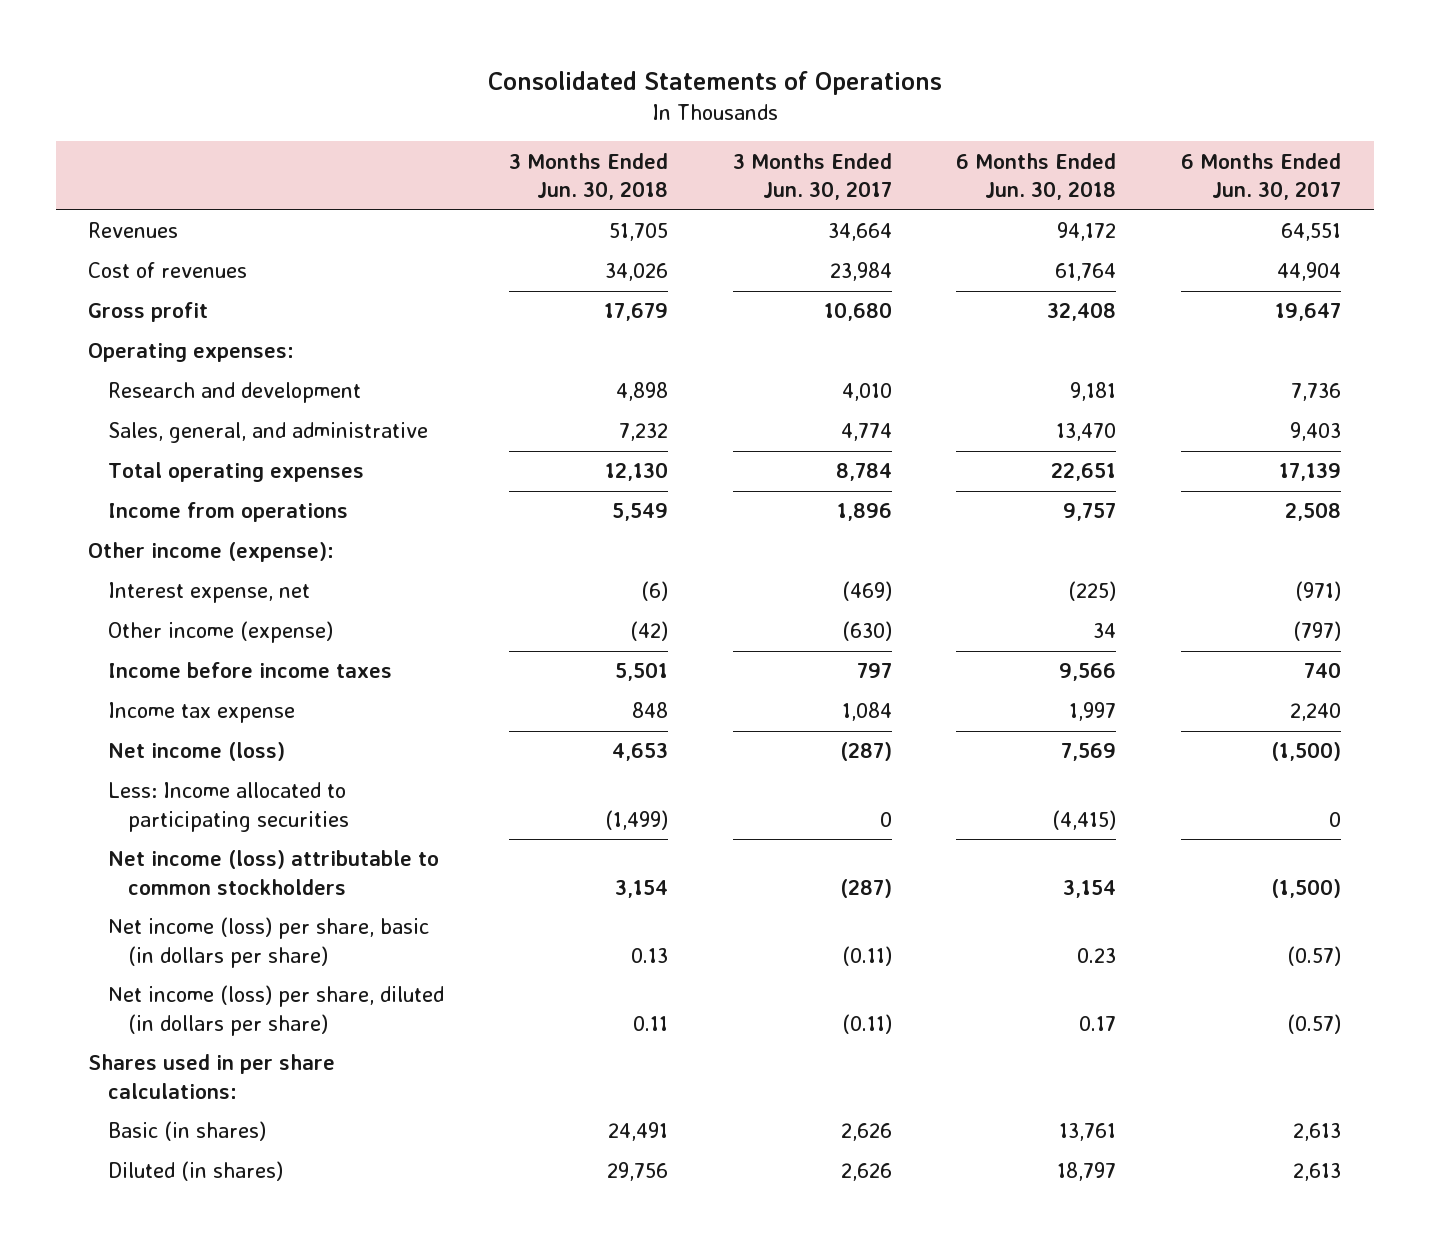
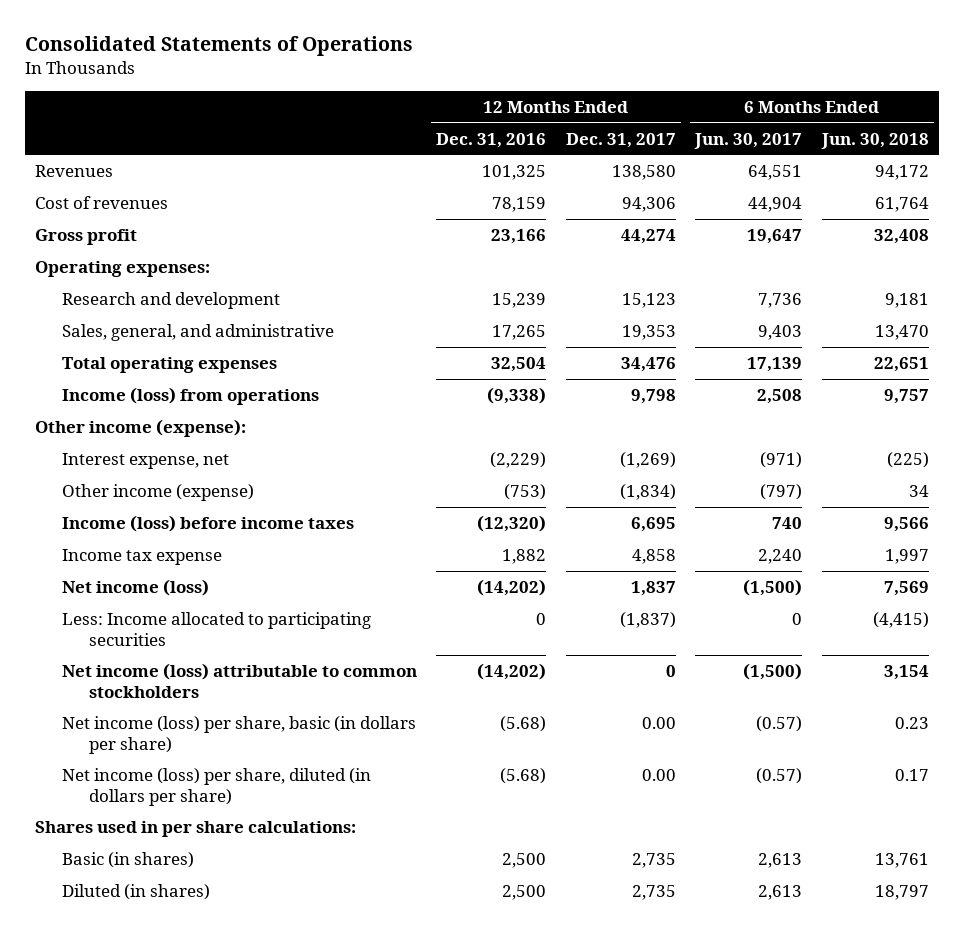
- | 3 Months Ended Jun. 30, 2018 | 3 Months Ended Jun. 30, 2017 | 6 Months Ended Jun. 30, 2018 | 6 Months Ended Jun. 30, 2017
+ | 12 Months Ended Dec. 31, 2016 | 12 Months Ended Dec. 31, 2017 | 6 Months Ended Jun. 30, 2017 | 6 Months Ended Jun. 30, 2018
- Income from operations | 5,549 | 1,896 | 9,757 | 2,508
+ Income (loss) from operations | (9,338) | 9,798 | 2,508 | 9,757
- Income before income taxes | 5,501 | 797 | 9,566 | 740
+ Income (loss) before income taxes | (12,320) | 6,695 | 740 | 9,566

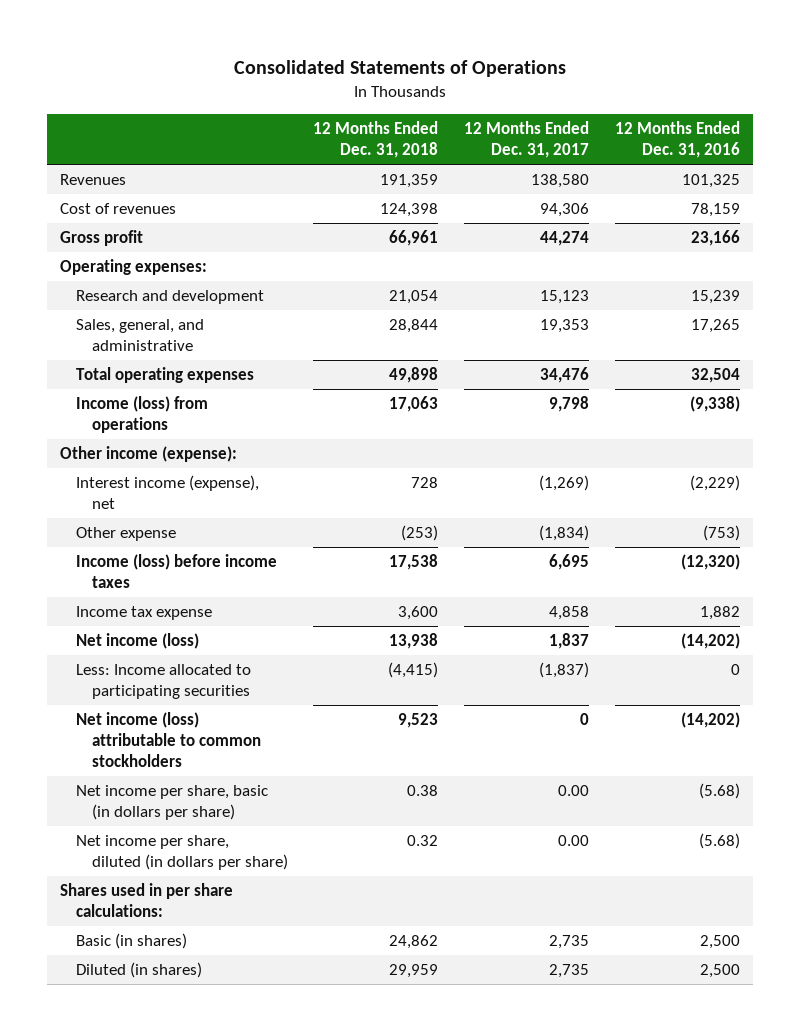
- | 12 Months Ended Dec. 31, 2016 | 12 Months Ended Dec. 31, 2017 | 6 Months Ended Jun. 30, 2017 | 6 Months Ended Jun. 30, 2018
+ | 12 Months Ended Dec. 31, 2018 | 12 Months Ended Dec. 31, 2017 | 12 Months Ended Dec. 31, 2016
- Interest expense, net | (2,229) | (1,269) | (971) | (225)
- Other income (expense) | (753) | (1,834) | (797) | 34
+ Interest income (expense), net | 728 | (1,269) | (2,229)
+ Other expense | (253) | (1,834) | (753)
- Net income (loss) per share, basic (in dollars per share) | (5.68) | 0.00 | (0.57) | 0.23
- Net income (loss) per share, diluted (in dollars per share) | (5.68) | 0.00 | (0.57) | 0.17
+ Net income per share, basic (in dollars per share) | 0.38 | 0.00 | (5.68)
+ Net income per share, diluted (in dollars per share) | 0.32 | 0.00 | (5.68)

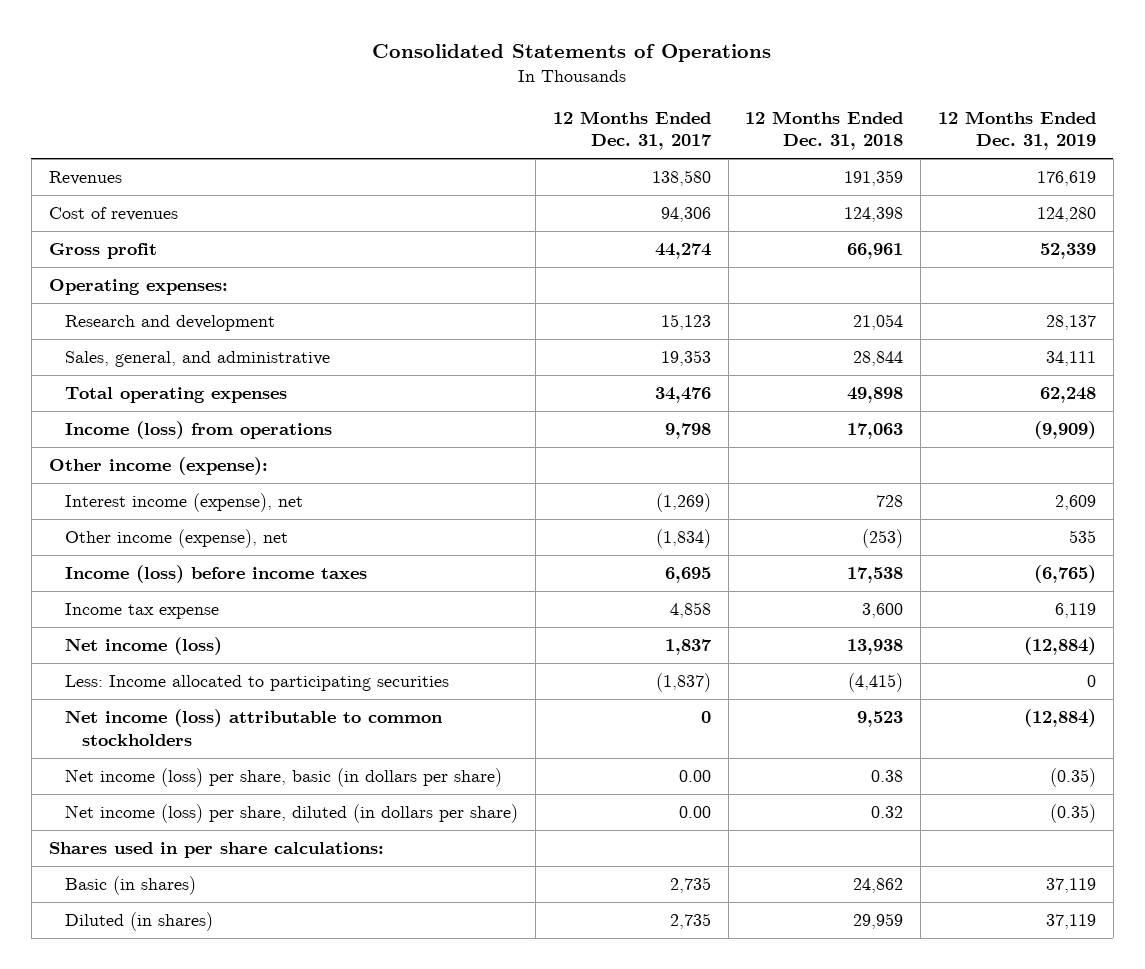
- | 12 Months Ended Dec. 31, 2018 | 12 Months Ended Dec. 31, 2017 | 12 Months Ended Dec. 31, 2016
+ | 12 Months Ended Dec. 31, 2017 | 12 Months Ended Dec. 31, 2018 | 12 Months Ended Dec. 31, 2019
- Other expense | (253) | (1,834) | (753)
+ Other income (expense), net | (1,834) | (253) | 535
- Net income per share, basic (in dollars per share) | 0.38 | 0.00 | (5.68)
- Net income per share, diluted (in dollars per share) | 0.32 | 0.00 | (5.68)
+ Net income (loss) per share, basic (in dollars per share) | 0.00 | 0.38 | (0.35)
+ Net income (loss) per share, diluted (in dollars per share) | 0.00 | 0.32 | (0.35)

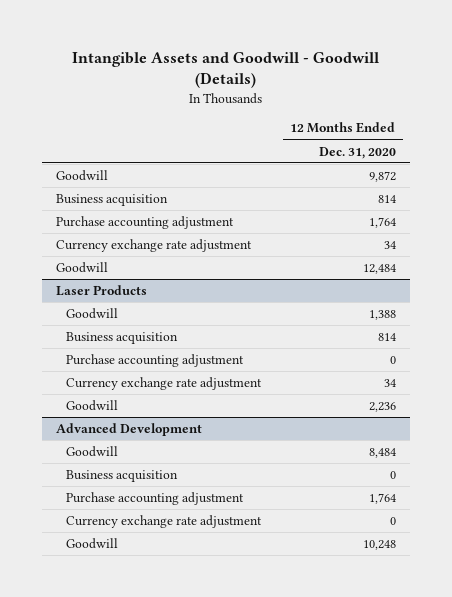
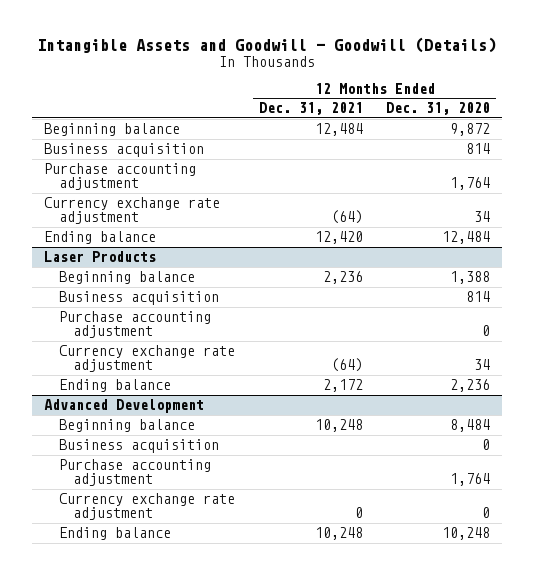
- | 12 Months Ended Dec. 31, 2020
+ | 12 Months Ended Dec. 31, 2021 | 12 Months Ended Dec. 31, 2020
- Goodwill | 9,872
+ Beginning balance | 12,484 | 9,872
- Goodwill | 12,484
+ Ending balance | 12,420 | 12,484
@ Laser Products
- Goodwill | 1,388
+ Beginning balance | 2,236 | 1,388
- Goodwill | 2,236
+ Ending balance | 2,172 | 2,236
@ Advanced Development
- Goodwill | 8,484
+ Beginning balance | 10,248 | 8,484
- Goodwill | 10,248
+ Ending balance | 10,248 | 10,248

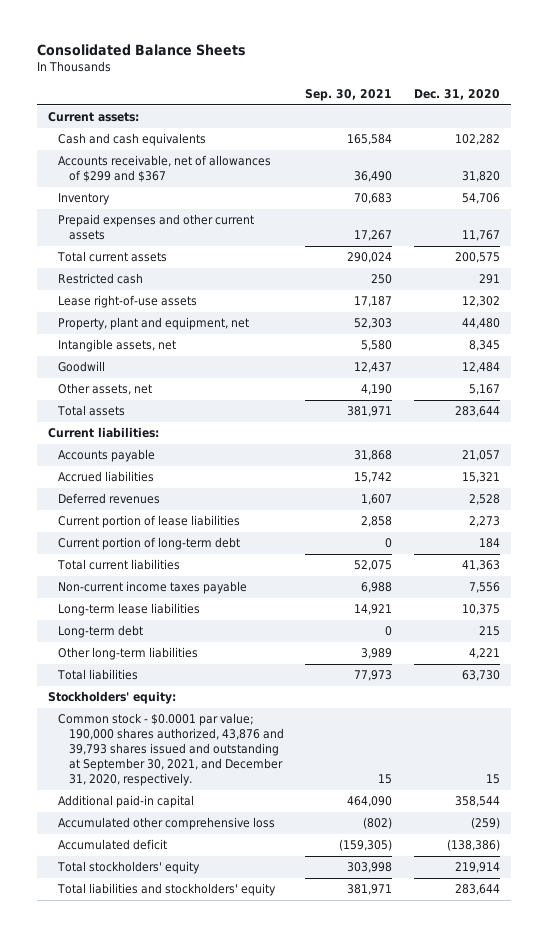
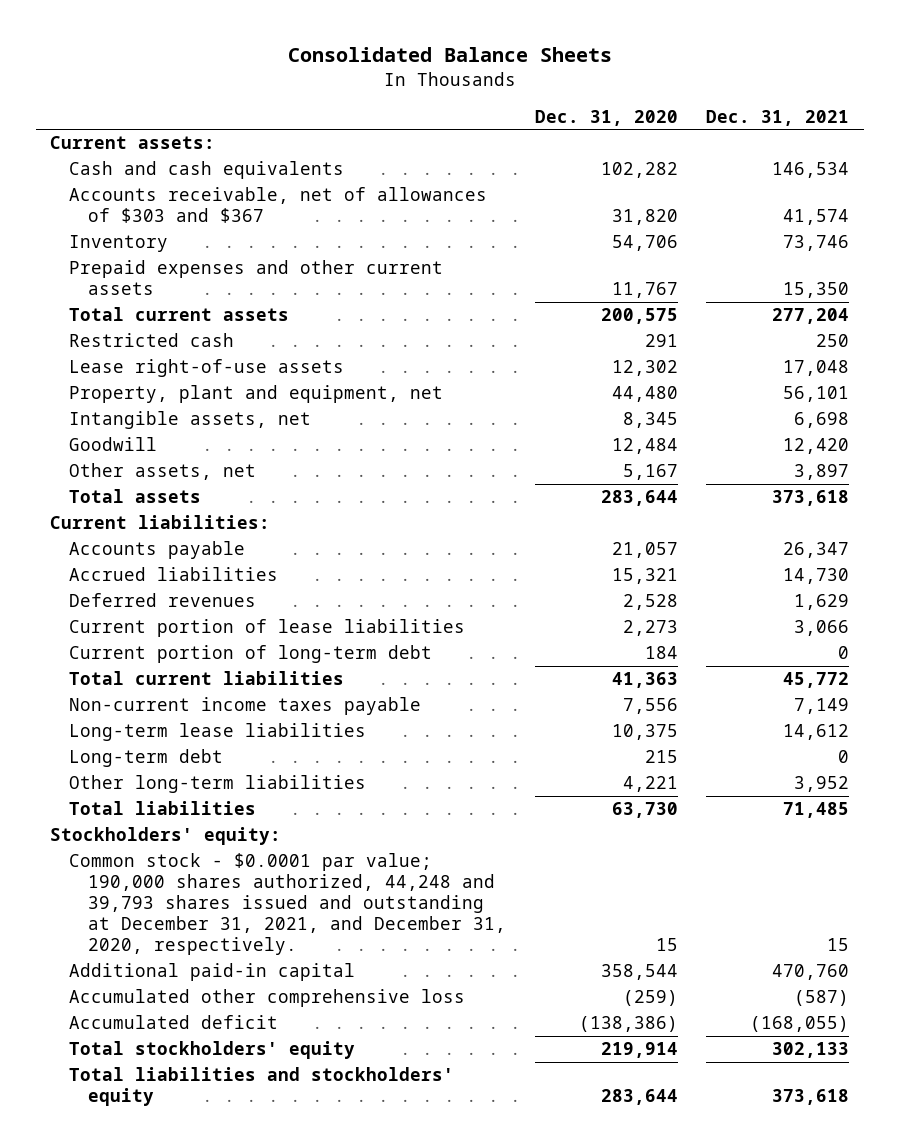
- | Sep. 30, 2021 | Dec. 31, 2020
+ | Dec. 31, 2020 | Dec. 31, 2021
- Accounts receivable, net of allowances of $299 and $367 | 36,490 | 31,820
+ Accounts receivable, net of allowances of $303 and $367 | 31,820 | 41,574
- Common stock - $0.0001 par value; 190,000 shares authorized, 43,876 and 39,793 shares issued and outstanding at September 30, 2021, and December 31, 2020, respectively. | 15 | 15
+ Common stock - $0.0001 par value; 190,000 shares authorized, 44,248 and 39,793 shares issued and outstanding at December 31, 2021, and December 31, 2020, respectively. | 15 | 15

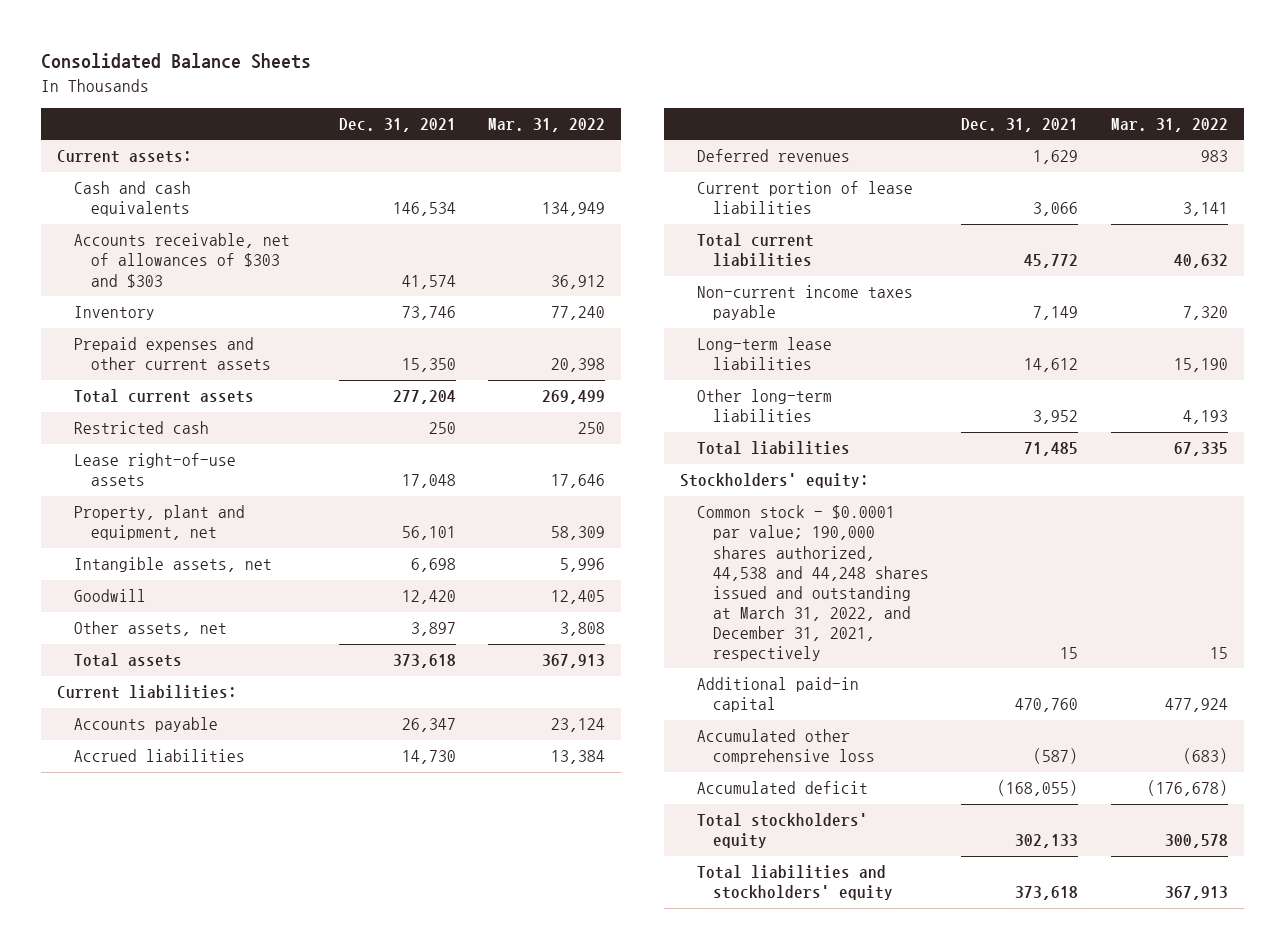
- | Dec. 31, 2020 | Dec. 31, 2021
+ | Dec. 31, 2021 | Mar. 31, 2022
- Accounts receivable, net of allowances of $303 and $367 | 31,820 | 41,574
+ Accounts receivable, net of allowances of $303 and $303 | 41,574 | 36,912
- Current portion of long-term debt | 184 | 0
- Long-term debt | 215 | 0
- Common stock - $0.0001 par value; 190,000 shares authorized, 44,248 and 39,793 shares issued and outstanding at December 31, 2021, and December 31, 2020, respectively. | 15 | 15
+ Common stock - $0.0001 par value; 190,000 shares authorized, 44,538 and 44,248 shares issued and outstanding at March 31, 2022, and December 31, 2021, respectively | 15 | 15

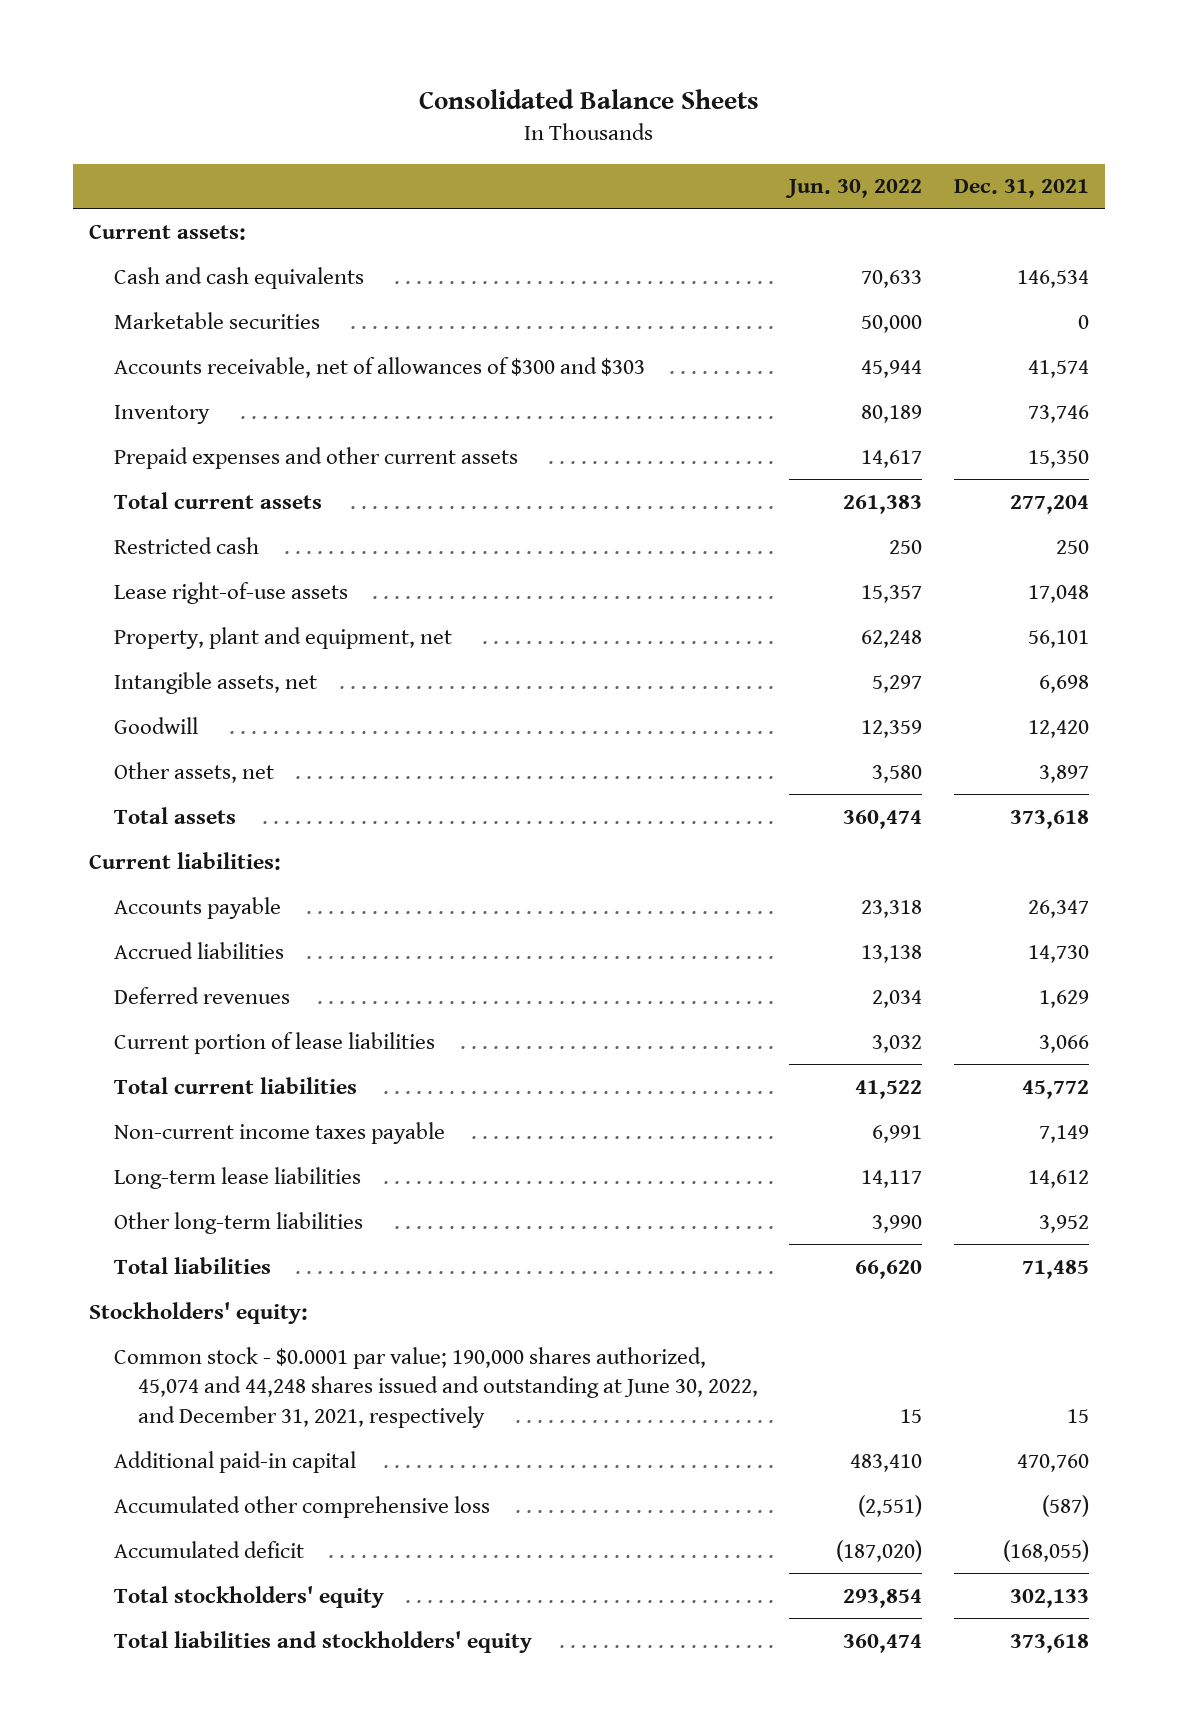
- | Dec. 31, 2021 | Mar. 31, 2022
+ | Jun. 30, 2022 | Dec. 31, 2021
- Accounts receivable, net of allowances of $303 and $303 | 41,574 | 36,912
+ Marketable securities | 50,000 | 0
+ Accounts receivable, net of allowances of $300 and $303 | 45,944 | 41,574
- Common stock - $0.0001 par value; 190,000 shares authorized, 44,538 and 44,248 shares issued and outstanding at March 31, 2022, and December 31, 2021, respectively | 15 | 15
+ Common stock - $0.0001 par value; 190,000 shares authorized, 45,074 and 44,248 shares issued and outstanding at June 30, 2022, and December 31, 2021, respectively | 15 | 15

